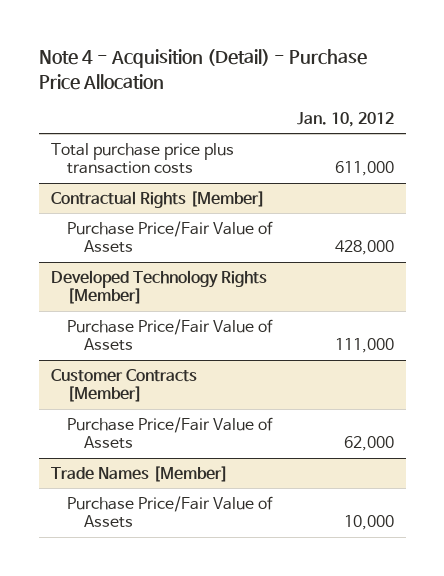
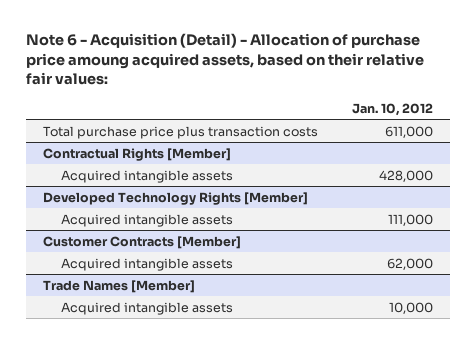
- Note 4 - Acquisition (Detail) - Purchase Price Allocation
+ Note 6 - Acquisition (Detail) - Allocation of purchase price amoung acquired assets, based on their relative fair values:
@ Contractual Rights [Member]
- Purchase Price/Fair Value of Assets | 428,000
+ Acquired intangible assets | 428,000
@ Developed Technology Rights [Member]
- Purchase Price/Fair Value of Assets | 111,000
+ Acquired intangible assets | 111,000
@ Customer Contracts [Member]
- Purchase Price/Fair Value of Assets | 62,000
+ Acquired intangible assets | 62,000
@ Trade Names [Member]
- Purchase Price/Fair Value of Assets | 10,000
+ Acquired intangible assets | 10,000

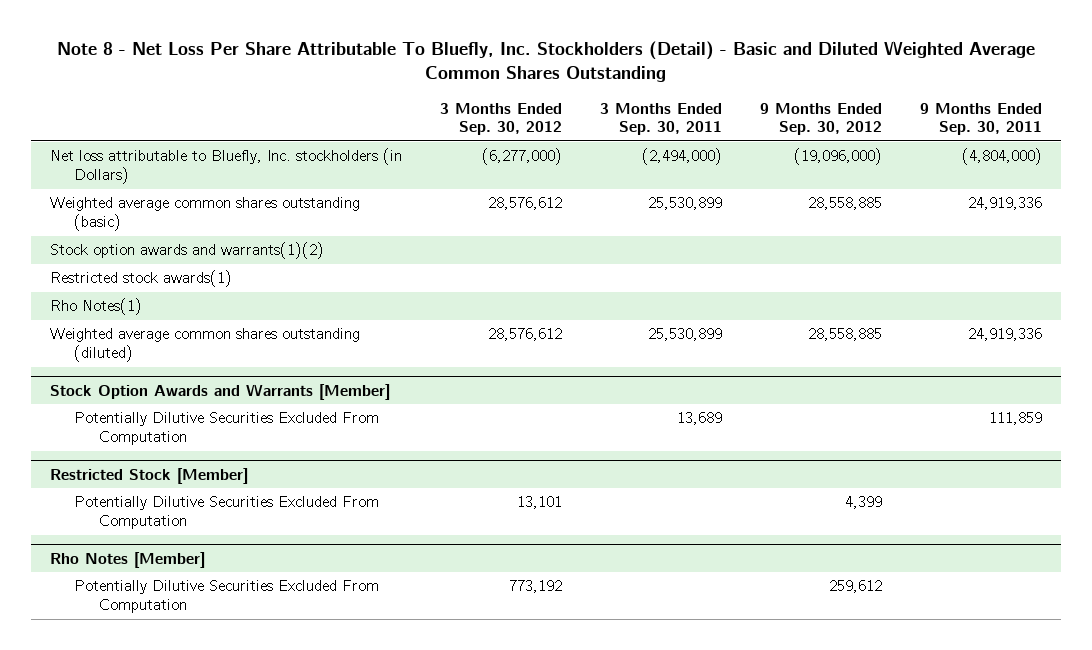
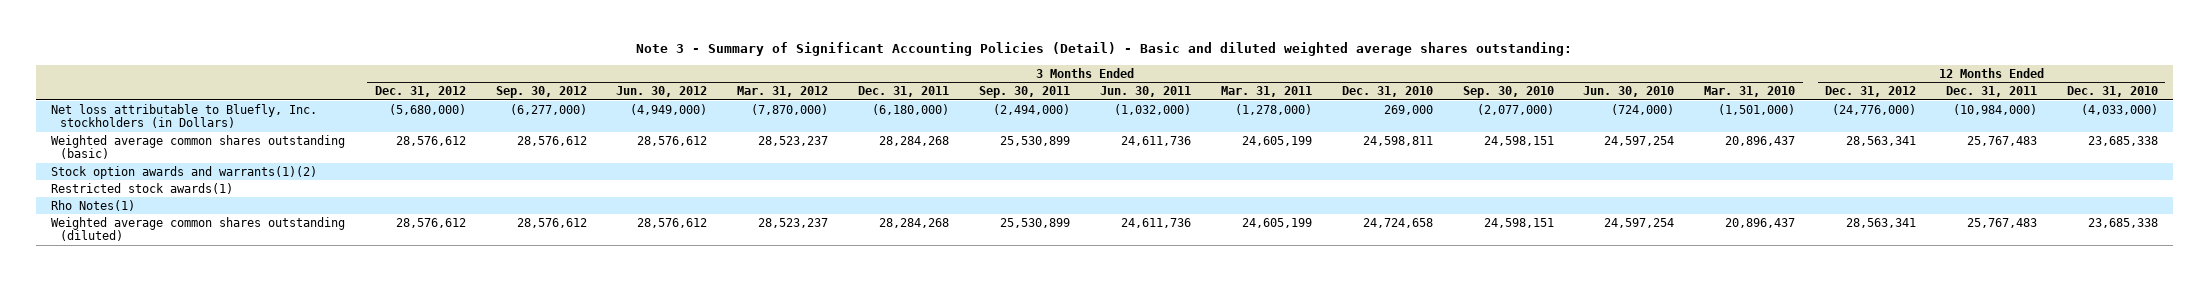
- Note 8 - Net Loss Per Share Attributable To Bluefly, Inc. Stockholders (Detail) - Basic and Diluted Weighted Average Common Shares Outstanding
+ Note 3 - Summary of Significant Accounting Policies (Detail) - Basic and diluted weighted average shares outstanding:
- | 3 Months Ended Sep. 30, 2012 | 3 Months Ended Sep. 30, 2011 | 9 Months Ended Sep. 30, 2012 | 9 Months Ended Sep. 30, 2011
+ | 3 Months Ended Dec. 31, 2012 | 3 Months Ended Sep. 30, 2012 | 3 Months Ended Jun. 30, 2012 | 3 Months Ended Mar. 31, 2012 | 3 Months Ended Dec. 31, 2011 | 3 Months Ended Sep. 30, 2011 | 3 Months Ended Jun. 30, 2011 | 3 Months Ended Mar. 31, 2011 | 3 Months Ended Dec. 31, 2010 | 3 Months Ended Sep. 30, 2010 | 3 Months Ended Jun. 30, 2010 | 3 Months Ended Mar. 31, 2010 | 12 Months Ended Dec. 31, 2012 | 12 Months Ended Dec. 31, 2011 | 12 Months Ended Dec. 31, 2010
- Stock Option Awards and Warrants [Member]
- Potentially Dilutive Securities Excluded From Computation | | 13,689 | | 111,859
- Restricted Stock [Member]
- Potentially Dilutive Securities Excluded From Computation | 13,101 | | 4,399 |
- Rho Notes [Member]
- Potentially Dilutive Securities Excluded From Computation | 773,192 | | 259,612 |

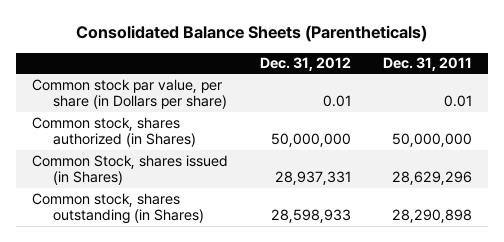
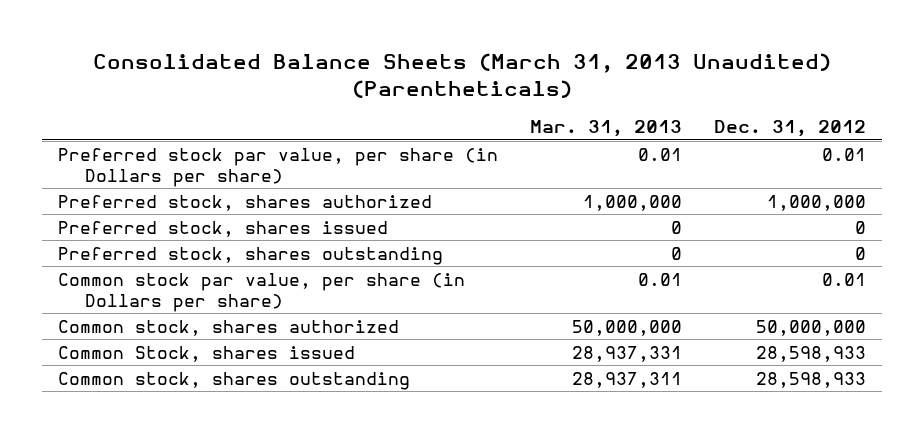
- Consolidated Balance Sheets (Parentheticals)
+ Consolidated Balance Sheets (March 31, 2013 Unaudited) (Parentheticals)
- | Dec. 31, 2012 | Dec. 31, 2011
+ | Mar. 31, 2013 | Dec. 31, 2012
+ Preferred stock par value, per share (in Dollars per share) | 0.01 | 0.01
+ Preferred stock, shares authorized | 1,000,000 | 1,000,000
+ Preferred stock, shares issued | 0 | 0
+ Preferred stock, shares outstanding | 0 | 0
- Common stock, shares authorized (in Shares) | 50,000,000 | 50,000,000
- Common Stock, shares issued (in Shares) | 28,937,331 | 28,629,296
- Common stock, shares outstanding (in Shares) | 28,598,933 | 28,290,898
+ Common stock, shares authorized | 50,000,000 | 50,000,000
+ Common Stock, shares issued | 28,937,331 | 28,598,933
+ Common stock, shares outstanding | 28,937,311 | 28,598,933

